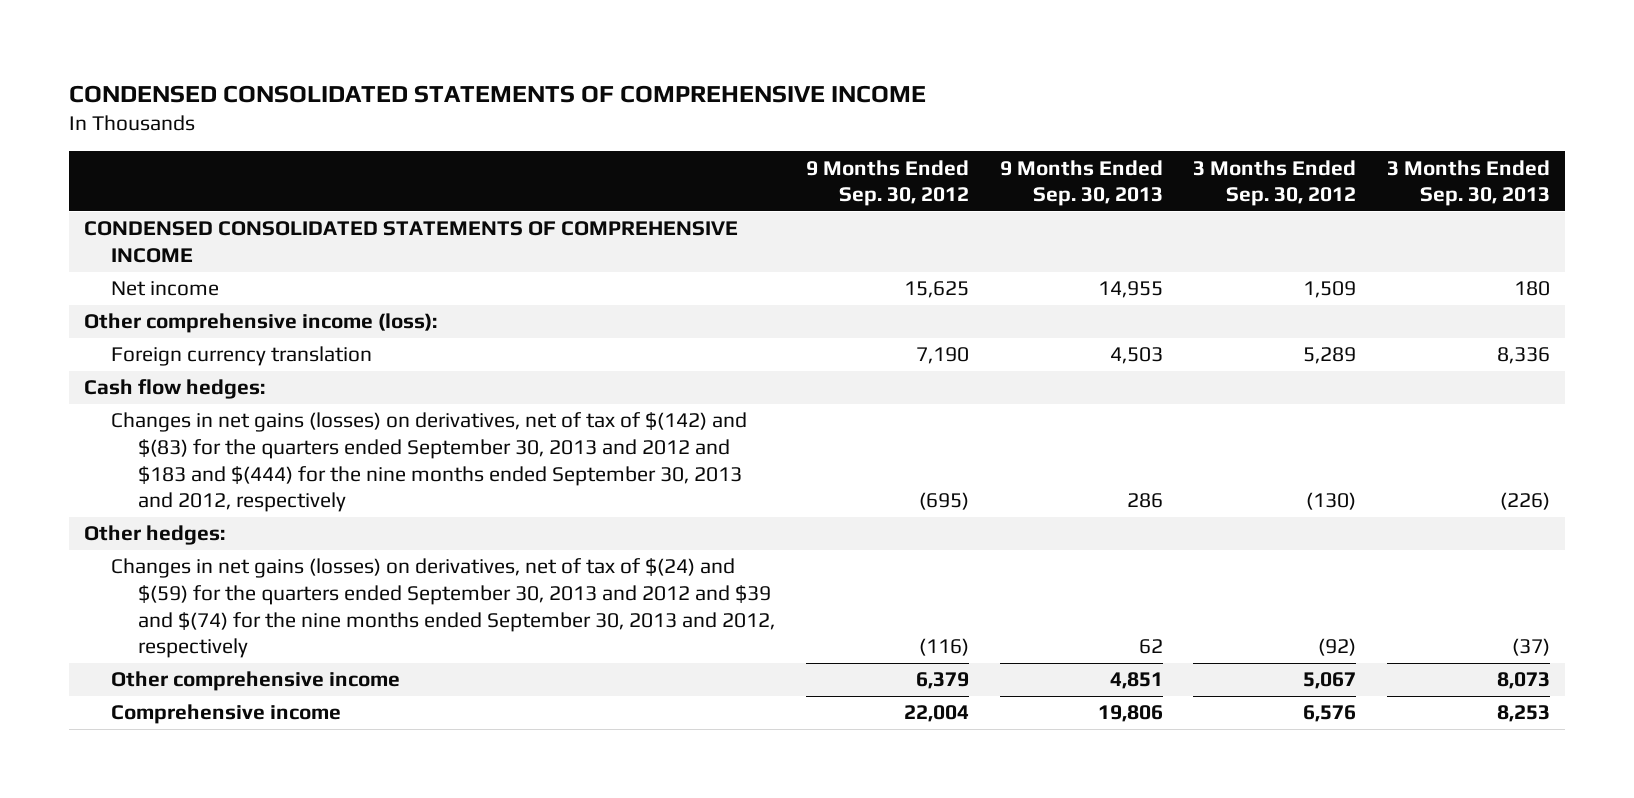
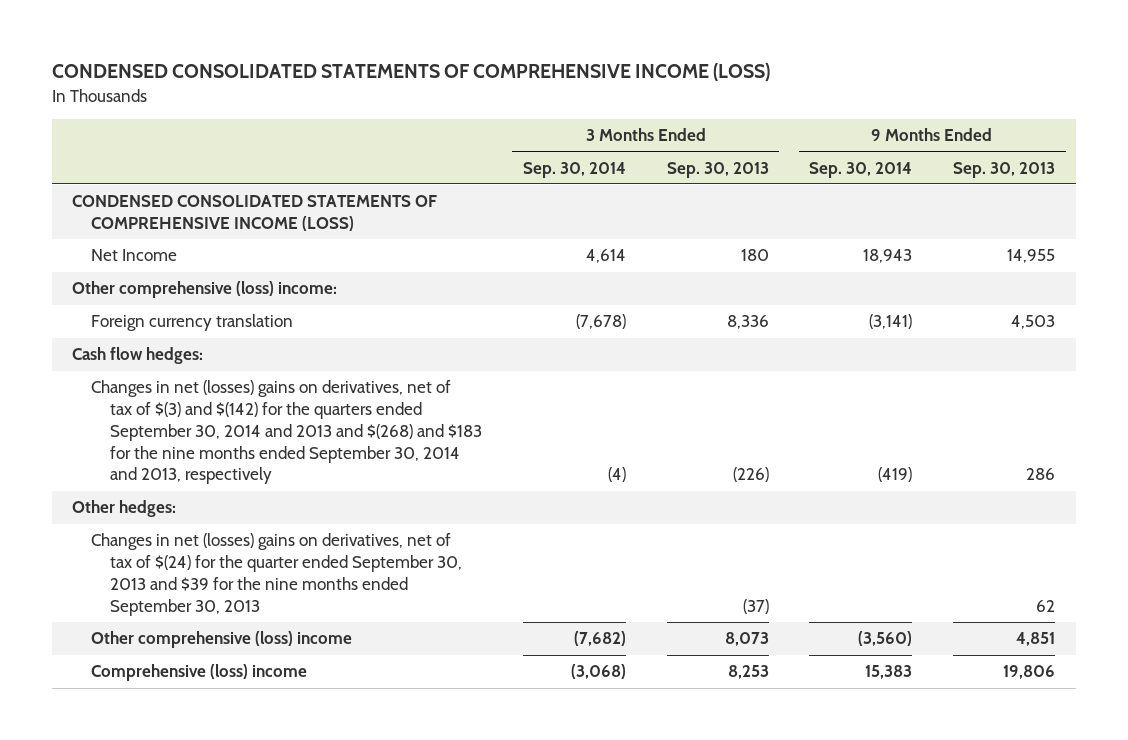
- CONDENSED CONSOLIDATED STATEMENTS OF COMPREHENSIVE INCOME
+ CONDENSED CONSOLIDATED STATEMENTS OF COMPREHENSIVE INCOME (LOSS)
- | 9 Months Ended Sep. 30, 2012 | 9 Months Ended Sep. 30, 2013 | 3 Months Ended Sep. 30, 2012 | 3 Months Ended Sep. 30, 2013
+ | 3 Months Ended Sep. 30, 2014 | 3 Months Ended Sep. 30, 2013 | 9 Months Ended Sep. 30, 2014 | 9 Months Ended Sep. 30, 2013
- CONDENSED CONSOLIDATED STATEMENTS OF COMPREHENSIVE INCOME
- Net income | 15,625 | 14,955 | 1,509 | 180
- Other comprehensive income (loss):
+ CONDENSED CONSOLIDATED STATEMENTS OF COMPREHENSIVE INCOME (LOSS)
+ Net Income | 4,614 | 180 | 18,943 | 14,955
+ Other comprehensive (loss) income:
- Changes in net gains (losses) on derivatives, net of tax of $(142) and $(83) for the quarters ended September 30, 2013 and 2012 and $183 and $(444) for the nine months ended September 30, 2013 and 2012, respectively | (695) | 286 | (130) | (226)
+ Changes in net (losses) gains on derivatives, net of tax of $(3) and $(142) for the quarters ended September 30, 2014 and 2013 and $(268) and $183 for the nine months ended September 30, 2014 and 2013, respectively | (4) | (226) | (419) | 286
- Changes in net gains (losses) on derivatives, net of tax of $(24) and $(59) for the quarters ended September 30, 2013 and 2012 and $39 and $(74) for the nine months ended September 30, 2013 and 2012, respectively | (116) | 62 | (92) | (37)
- Other comprehensive income | 6,379 | 4,851 | 5,067 | 8,073
- Comprehensive income | 22,004 | 19,806 | 6,576 | 8,253
+ Changes in net (losses) gains on derivatives, net of tax of $(24) for the quarter ended September 30, 2013 and $39 for the nine months ended September 30, 2013 | | (37) | | 62
+ Other comprehensive (loss) income | (7,682) | 8,073 | (3,560) | 4,851
+ Comprehensive (loss) income | (3,068) | 8,253 | 15,383 | 19,806

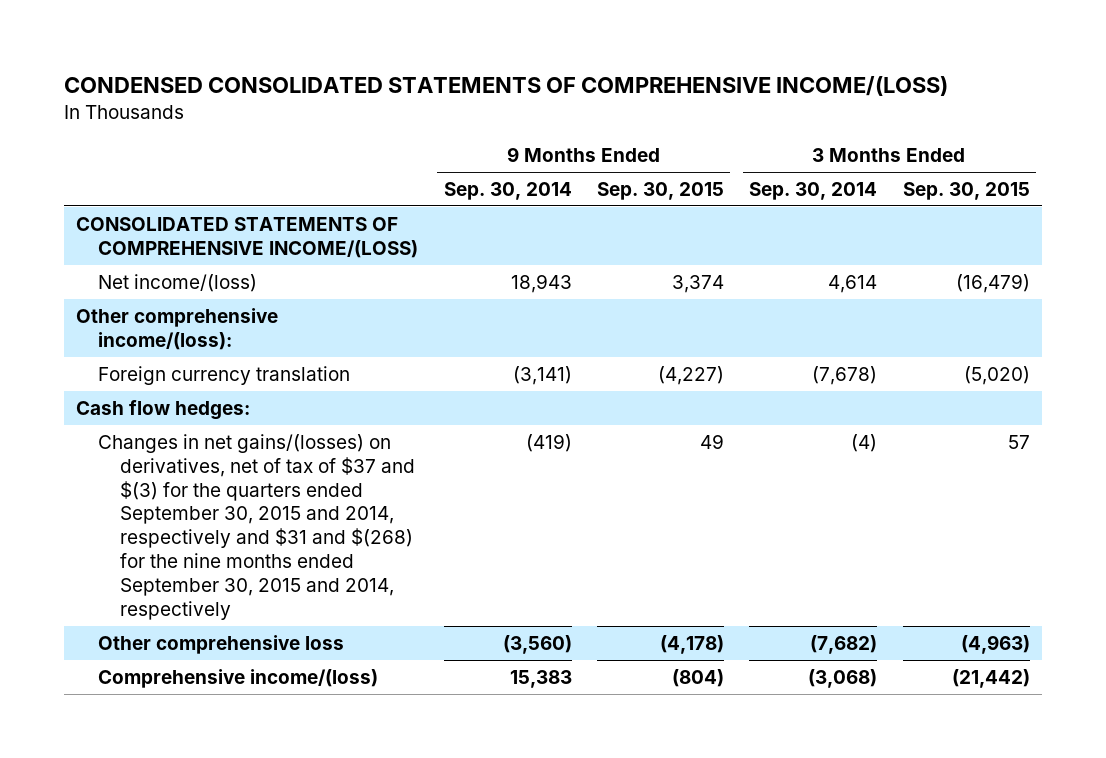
- CONDENSED CONSOLIDATED STATEMENTS OF COMPREHENSIVE INCOME (LOSS)
+ CONDENSED CONSOLIDATED STATEMENTS OF COMPREHENSIVE INCOME/(LOSS)
- | 3 Months Ended Sep. 30, 2014 | 3 Months Ended Sep. 30, 2013 | 9 Months Ended Sep. 30, 2014 | 9 Months Ended Sep. 30, 2013
+ | 9 Months Ended Sep. 30, 2014 | 9 Months Ended Sep. 30, 2015 | 3 Months Ended Sep. 30, 2014 | 3 Months Ended Sep. 30, 2015
- CONDENSED CONSOLIDATED STATEMENTS OF COMPREHENSIVE INCOME (LOSS)
- Net Income | 4,614 | 180 | 18,943 | 14,955
- Other comprehensive (loss) income:
+ CONSOLIDATED STATEMENTS OF COMPREHENSIVE INCOME/(LOSS)
+ Net income/(loss) | 18,943 | 3,374 | 4,614 | (16,479)
+ Other comprehensive income/(loss):
- Changes in net (losses) gains on derivatives, net of tax of $(3) and $(142) for the quarters ended September 30, 2014 and 2013 and $(268) and $183 for the nine months ended September 30, 2014 and 2013, respectively | (4) | (226) | (419) | 286
- Other hedges:
- Changes in net (losses) gains on derivatives, net of tax of $(24) for the quarter ended September 30, 2013 and $39 for the nine months ended September 30, 2013 | | (37) | | 62
- Other comprehensive (loss) income | (7,682) | 8,073 | (3,560) | 4,851
- Comprehensive (loss) income | (3,068) | 8,253 | 15,383 | 19,806
+ Changes in net gains/(losses) on derivatives, net of tax of $37 and $(3) for the quarters ended September 30, 2015 and 2014, respectively and $31 and $(268) for the nine months ended September 30, 2015 and 2014, respectively | (419) | 49 | (4) | 57
+ Other comprehensive loss | (3,560) | (4,178) | (7,682) | (4,963)
+ Comprehensive income/(loss) | 15,383 | (804) | (3,068) | (21,442)

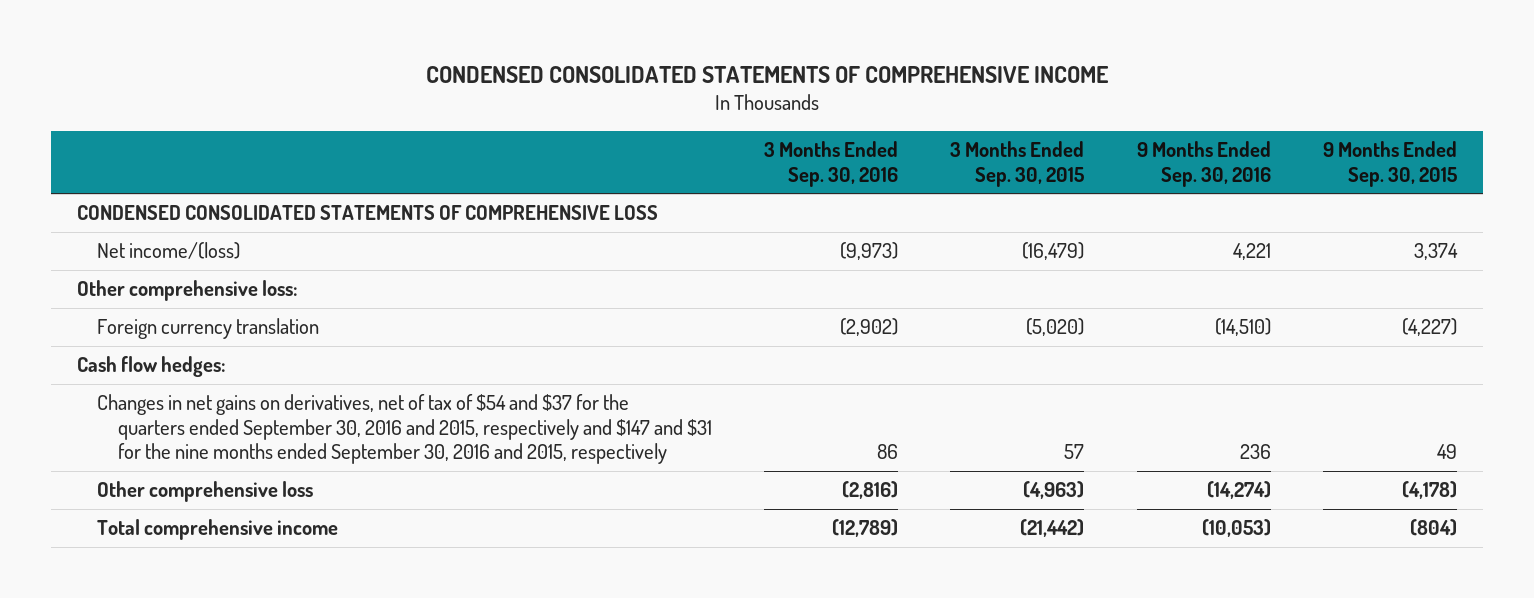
- CONDENSED CONSOLIDATED STATEMENTS OF COMPREHENSIVE INCOME/(LOSS)
+ CONDENSED CONSOLIDATED STATEMENTS OF COMPREHENSIVE INCOME
- | 9 Months Ended Sep. 30, 2014 | 9 Months Ended Sep. 30, 2015 | 3 Months Ended Sep. 30, 2014 | 3 Months Ended Sep. 30, 2015
+ | 3 Months Ended Sep. 30, 2016 | 3 Months Ended Sep. 30, 2015 | 9 Months Ended Sep. 30, 2016 | 9 Months Ended Sep. 30, 2015
- CONSOLIDATED STATEMENTS OF COMPREHENSIVE INCOME/(LOSS)
+ CONDENSED CONSOLIDATED STATEMENTS OF COMPREHENSIVE LOSS
- Other comprehensive income/(loss):
+ Other comprehensive loss:
- Changes in net gains/(losses) on derivatives, net of tax of $37 and $(3) for the quarters ended September 30, 2015 and 2014, respectively and $31 and $(268) for the nine months ended September 30, 2015 and 2014, respectively | (419) | 49 | (4) | 57
+ Changes in net gains on derivatives, net of tax of $54 and $37 for the quarters ended September 30, 2016 and 2015, respectively and $147 and $31 for the nine months ended September 30, 2016 and 2015, respectively | 86 | 57 | 236 | 49
- Comprehensive income/(loss) | 15,383 | (804) | (3,068) | (21,442)
+ Total comprehensive income | (12,789) | (21,442) | (10,053) | (804)

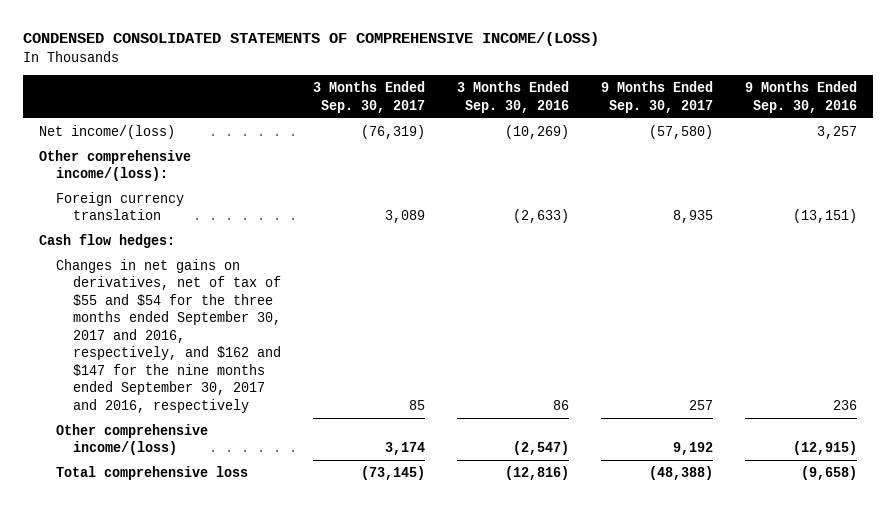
- CONDENSED CONSOLIDATED STATEMENTS OF COMPREHENSIVE INCOME
+ CONDENSED CONSOLIDATED STATEMENTS OF COMPREHENSIVE INCOME/(LOSS)
- | 3 Months Ended Sep. 30, 2016 | 3 Months Ended Sep. 30, 2015 | 9 Months Ended Sep. 30, 2016 | 9 Months Ended Sep. 30, 2015
+ | 3 Months Ended Sep. 30, 2017 | 3 Months Ended Sep. 30, 2016 | 9 Months Ended Sep. 30, 2017 | 9 Months Ended Sep. 30, 2016
- CONDENSED CONSOLIDATED STATEMENTS OF COMPREHENSIVE LOSS
- Net income/(loss) | (9,973) | (16,479) | 4,221 | 3,374
- Other comprehensive loss:
- Foreign currency translation | (2,902) | (5,020) | (14,510) | (4,227)
+ Net income/(loss) | (76,319) | (10,269) | (57,580) | 3,257
+ Other comprehensive income/(loss):
+ Foreign currency translation | 3,089 | (2,633) | 8,935 | (13,151)
- Changes in net gains on derivatives, net of tax of $54 and $37 for the quarters ended September 30, 2016 and 2015, respectively and $147 and $31 for the nine months ended September 30, 2016 and 2015, respectively | 86 | 57 | 236 | 49
- Other comprehensive loss | (2,816) | (4,963) | (14,274) | (4,178)
- Total comprehensive income | (12,789) | (21,442) | (10,053) | (804)
+ Changes in net gains on derivatives, net of tax of $55 and $54 for the three months ended September 30, 2017 and 2016, respectively, and $162 and $147 for the nine months ended September 30, 2017 and 2016, respectively | 85 | 86 | 257 | 236
+ Other comprehensive income/(loss) | 3,174 | (2,547) | 9,192 | (12,915)
+ Total comprehensive loss | (73,145) | (12,816) | (48,388) | (9,658)

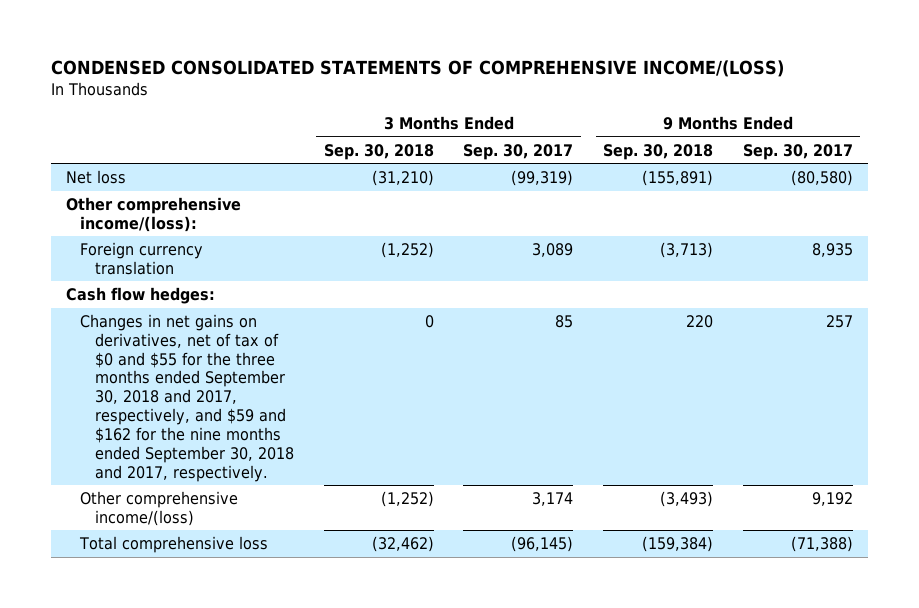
- | 3 Months Ended Sep. 30, 2017 | 3 Months Ended Sep. 30, 2016 | 9 Months Ended Sep. 30, 2017 | 9 Months Ended Sep. 30, 2016
+ | 3 Months Ended Sep. 30, 2018 | 3 Months Ended Sep. 30, 2017 | 9 Months Ended Sep. 30, 2018 | 9 Months Ended Sep. 30, 2017
- Net income/(loss) | (76,319) | (10,269) | (57,580) | 3,257
+ Net loss | (31,210) | (99,319) | (155,891) | (80,580)
- Changes in net gains on derivatives, net of tax of $55 and $54 for the three months ended September 30, 2017 and 2016, respectively, and $162 and $147 for the nine months ended September 30, 2017 and 2016, respectively | 85 | 86 | 257 | 236
+ Changes in net gains on derivatives, net of tax of $0 and $55 for the three months ended September 30, 2018 and 2017, respectively, and $59 and $162 for the nine months ended September 30, 2018 and 2017, respectively. | 0 | 85 | 220 | 257
- Total comprehensive loss | (73,145) | (12,816) | (48,388) | (9,658)
+ Total comprehensive loss | (32,462) | (96,145) | (159,384) | (71,388)

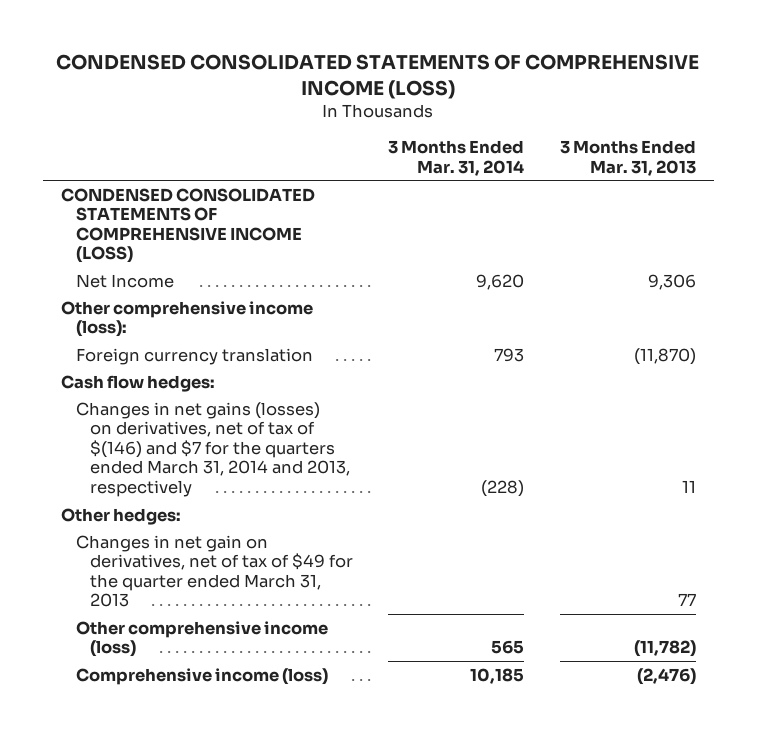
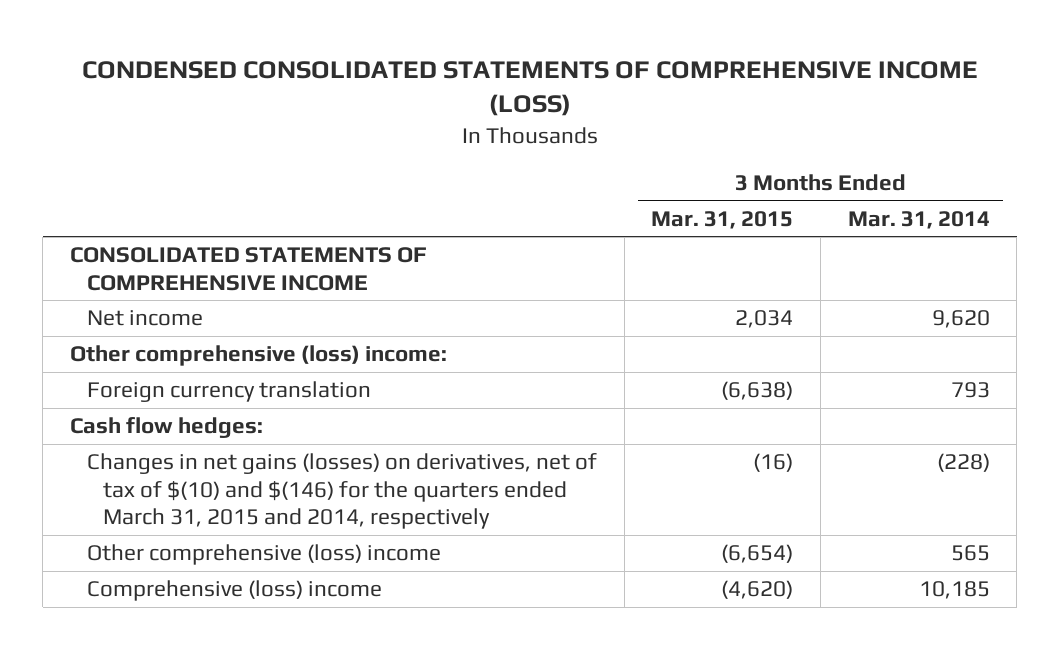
- | 3 Months Ended Mar. 31, 2014 | 3 Months Ended Mar. 31, 2013
+ | 3 Months Ended Mar. 31, 2015 | 3 Months Ended Mar. 31, 2014
- CONDENSED CONSOLIDATED STATEMENTS OF COMPREHENSIVE INCOME (LOSS)
- Net Income | 9,620 | 9,306
- Other comprehensive income (loss):
+ CONSOLIDATED STATEMENTS OF COMPREHENSIVE INCOME
+ Net income | 2,034 | 9,620
+ Other comprehensive (loss) income:
- Changes in net gains (losses) on derivatives, net of tax of $(146) and $7 for the quarters ended March 31, 2014 and 2013, respectively | (228) | 11
- Other hedges:
- Changes in net gain on derivatives, net of tax of $49 for the quarter ended March 31, 2013 | | 77
- Other comprehensive income (loss) | 565 | (11,782)
- Comprehensive income (loss) | 10,185 | (2,476)
+ Changes in net gains (losses) on derivatives, net of tax of $(10) and $(146) for the quarters ended March 31, 2015 and 2014, respectively | (16) | (228)
+ Other comprehensive (loss) income | (6,654) | 565
+ Comprehensive (loss) income | (4,620) | 10,185

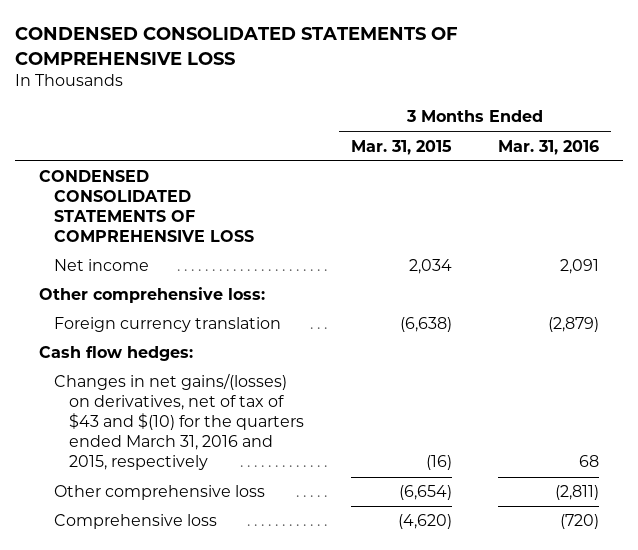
- CONDENSED CONSOLIDATED STATEMENTS OF COMPREHENSIVE INCOME (LOSS)
+ CONDENSED CONSOLIDATED STATEMENTS OF COMPREHENSIVE LOSS
- | 3 Months Ended Mar. 31, 2015 | 3 Months Ended Mar. 31, 2014
+ | 3 Months Ended Mar. 31, 2015 | 3 Months Ended Mar. 31, 2016
- CONSOLIDATED STATEMENTS OF COMPREHENSIVE INCOME
+ CONDENSED CONSOLIDATED STATEMENTS OF COMPREHENSIVE LOSS
- Other comprehensive (loss) income:
+ Other comprehensive loss:
- Changes in net gains (losses) on derivatives, net of tax of $(10) and $(146) for the quarters ended March 31, 2015 and 2014, respectively | (16) | (228)
- Other comprehensive (loss) income | (6,654) | 565
- Comprehensive (loss) income | (4,620) | 10,185
+ Changes in net gains/(losses) on derivatives, net of tax of $43 and $(10) for the quarters ended March 31, 2016 and 2015, respectively | (16) | 68
+ Other comprehensive loss | (6,654) | (2,811)
+ Comprehensive loss | (4,620) | (720)

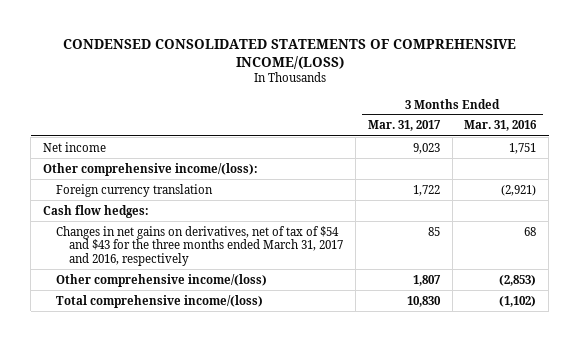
- CONDENSED CONSOLIDATED STATEMENTS OF COMPREHENSIVE LOSS
+ CONDENSED CONSOLIDATED STATEMENTS OF COMPREHENSIVE INCOME/(LOSS)
- | 3 Months Ended Mar. 31, 2015 | 3 Months Ended Mar. 31, 2016
+ | 3 Months Ended Mar. 31, 2017 | 3 Months Ended Mar. 31, 2016
- CONDENSED CONSOLIDATED STATEMENTS OF COMPREHENSIVE LOSS
- Net income | 2,034 | 2,091
- Other comprehensive loss:
- Foreign currency translation | (6,638) | (2,879)
+ Net income | 9,023 | 1,751
+ Other comprehensive income/(loss):
+ Foreign currency translation | 1,722 | (2,921)
- Changes in net gains/(losses) on derivatives, net of tax of $43 and $(10) for the quarters ended March 31, 2016 and 2015, respectively | (16) | 68
- Other comprehensive loss | (6,654) | (2,811)
- Comprehensive loss | (4,620) | (720)
+ Changes in net gains on derivatives, net of tax of $54 and $43 for the three months ended March 31, 2017 and 2016, respectively | 85 | 68
+ Other comprehensive income/(loss) | 1,807 | (2,853)
+ Total comprehensive income/(loss) | 10,830 | (1,102)

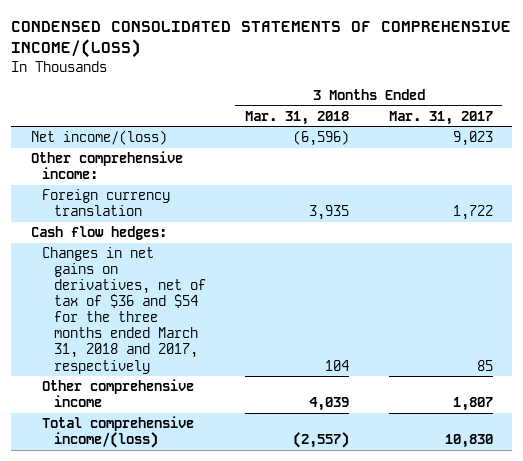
- | 3 Months Ended Mar. 31, 2017 | 3 Months Ended Mar. 31, 2016
+ | 3 Months Ended Mar. 31, 2018 | 3 Months Ended Mar. 31, 2017
- Net income | 9,023 | 1,751
- Other comprehensive income/(loss):
+ Net income/(loss) | (6,596) | 9,023
+ Other comprehensive income:
- Changes in net gains on derivatives, net of tax of $54 and $43 for the three months ended March 31, 2017 and 2016, respectively | 85 | 68
- Other comprehensive income/(loss) | 1,807 | (2,853)
+ Changes in net gains on derivatives, net of tax of $36 and $54 for the three months ended March 31, 2018 and 2017, respectively | 104 | 85
+ Other comprehensive income | 4,039 | 1,807

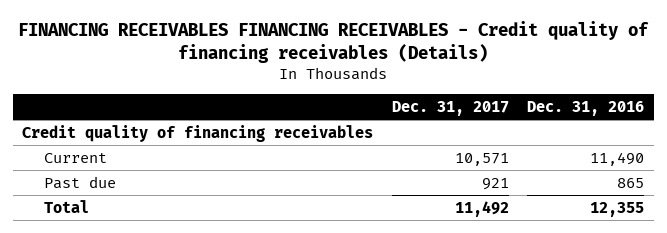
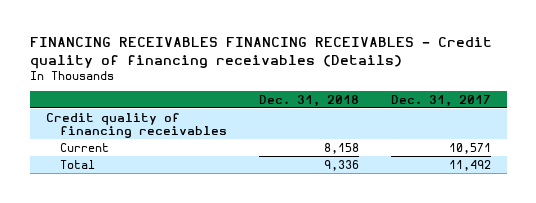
- | Dec. 31, 2017 | Dec. 31, 2016
+ | Dec. 31, 2018 | Dec. 31, 2017
- Past due | 921 | 865

